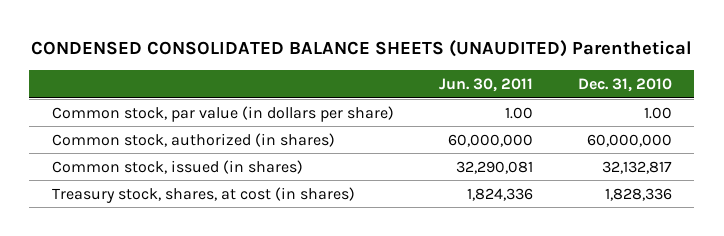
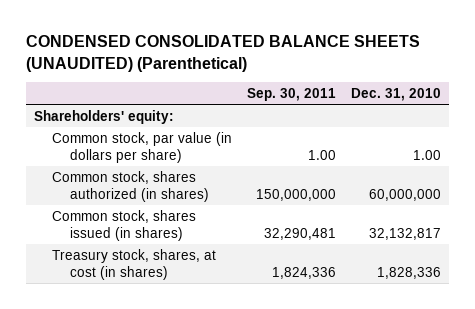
- CONDENSED CONSOLIDATED BALANCE SHEETS (UNAUDITED) Parenthetical
+ CONDENSED CONSOLIDATED BALANCE SHEETS (UNAUDITED) (Parenthetical)
- | Jun. 30, 2011 | Dec. 31, 2010
+ | Sep. 30, 2011 | Dec. 31, 2010
+ Shareholders' equity:
- Common stock, authorized (in shares) | 60,000,000 | 60,000,000
- Common stock, issued (in shares) | 32,290,081 | 32,132,817
+ Common stock, shares authorized (in shares) | 150,000,000 | 60,000,000
+ Common stock, shares issued (in shares) | 32,290,481 | 32,132,817

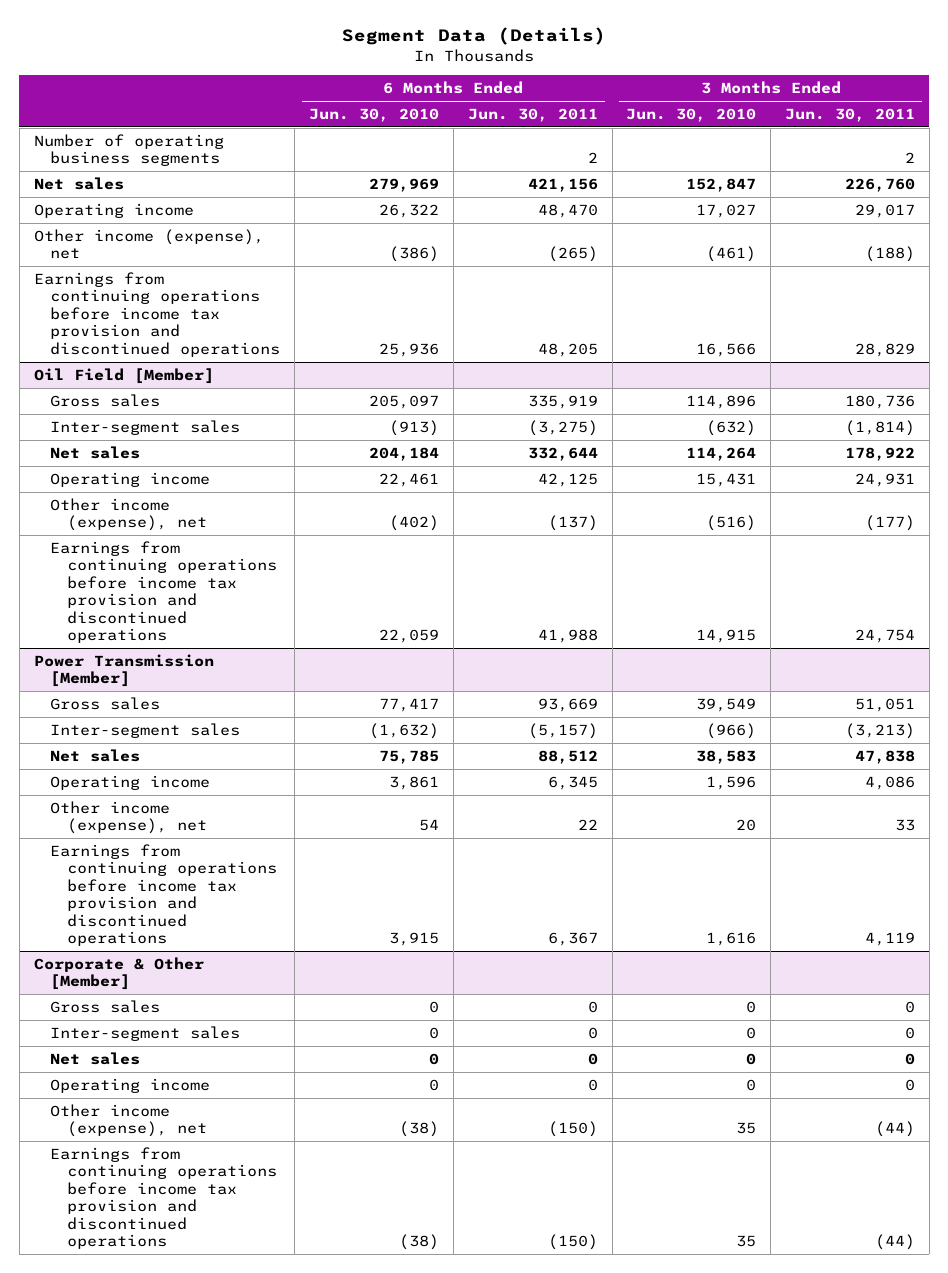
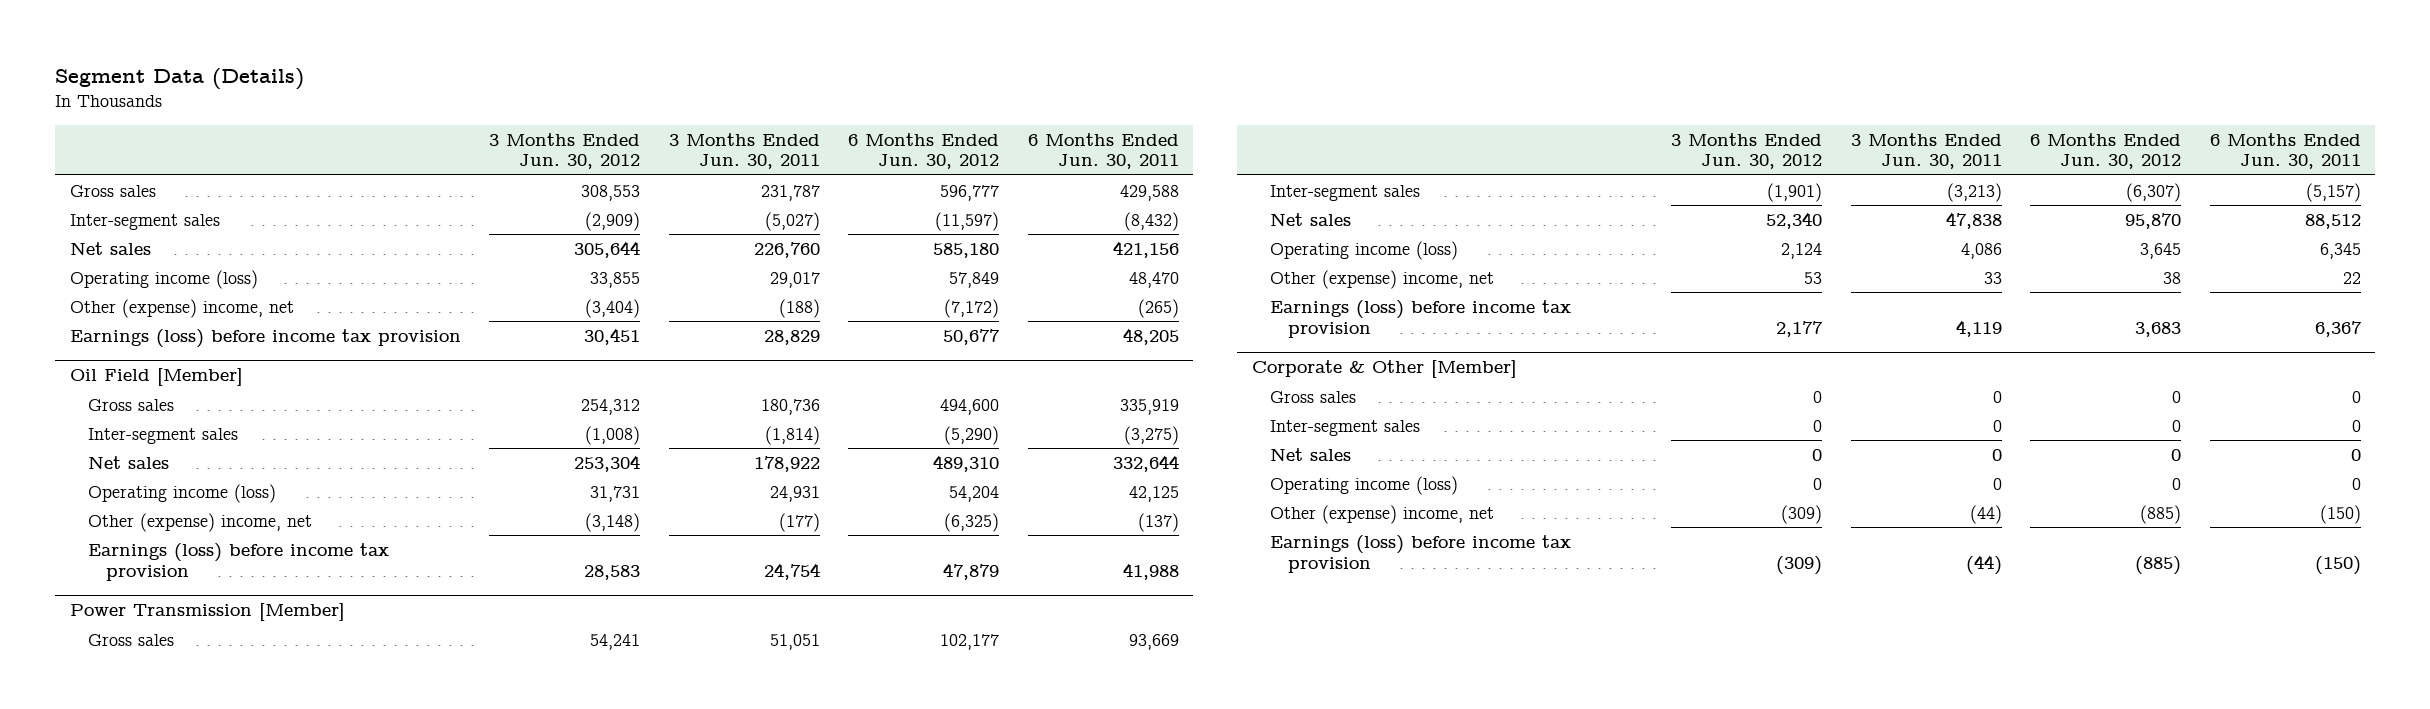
- | 6 Months Ended Jun. 30, 2010 | 6 Months Ended Jun. 30, 2011 | 3 Months Ended Jun. 30, 2010 | 3 Months Ended Jun. 30, 2011
+ | 3 Months Ended Jun. 30, 2012 | 3 Months Ended Jun. 30, 2011 | 6 Months Ended Jun. 30, 2012 | 6 Months Ended Jun. 30, 2011
- Number of operating business segments | | 2 | | 2
+ Gross sales | 308,553 | 231,787 | 596,777 | 429,588
+ Inter-segment sales | (2,909) | (5,027) | (11,597) | (8,432)
- Operating income | 26,322 | 48,470 | 17,027 | 29,017
- Other income (expense), net | (386) | (265) | (461) | (188)
- Earnings from continuing operations before income tax provision and discontinued operations | 25,936 | 48,205 | 16,566 | 28,829
+ Operating income (loss) | 33,855 | 29,017 | 57,849 | 48,470
+ Other (expense) income, net | (3,404) | (188) | (7,172) | (265)
+ Earnings (loss) before income tax provision | 30,451 | 28,829 | 50,677 | 48,205
@ Oil Field [Member]
- Operating income | 22,461 | 42,125 | 15,431 | 24,931
- Other income (expense), net | (402) | (137) | (516) | (177)
- Earnings from continuing operations before income tax provision and discontinued operations | 22,059 | 41,988 | 14,915 | 24,754
+ Operating income (loss) | 31,731 | 24,931 | 54,204 | 42,125
+ Other (expense) income, net | (3,148) | (177) | (6,325) | (137)
+ Earnings (loss) before income tax provision | 28,583 | 24,754 | 47,879 | 41,988
@ Power Transmission [Member]
- Operating income | 3,861 | 6,345 | 1,596 | 4,086
- Other income (expense), net | 54 | 22 | 20 | 33
- Earnings from continuing operations before income tax provision and discontinued operations | 3,915 | 6,367 | 1,616 | 4,119
+ Operating income (loss) | 2,124 | 4,086 | 3,645 | 6,345
+ Other (expense) income, net | 53 | 33 | 38 | 22
+ Earnings (loss) before income tax provision | 2,177 | 4,119 | 3,683 | 6,367
@ Corporate & Other [Member]
- Operating income | 0 | 0 | 0 | 0
- Other income (expense), net | (38) | (150) | 35 | (44)
- Earnings from continuing operations before income tax provision and discontinued operations | (38) | (150) | 35 | (44)
+ Operating income (loss) | 0 | 0 | 0 | 0
+ Other (expense) income, net | (309) | (44) | (885) | (150)
+ Earnings (loss) before income tax provision | (309) | (44) | (885) | (150)

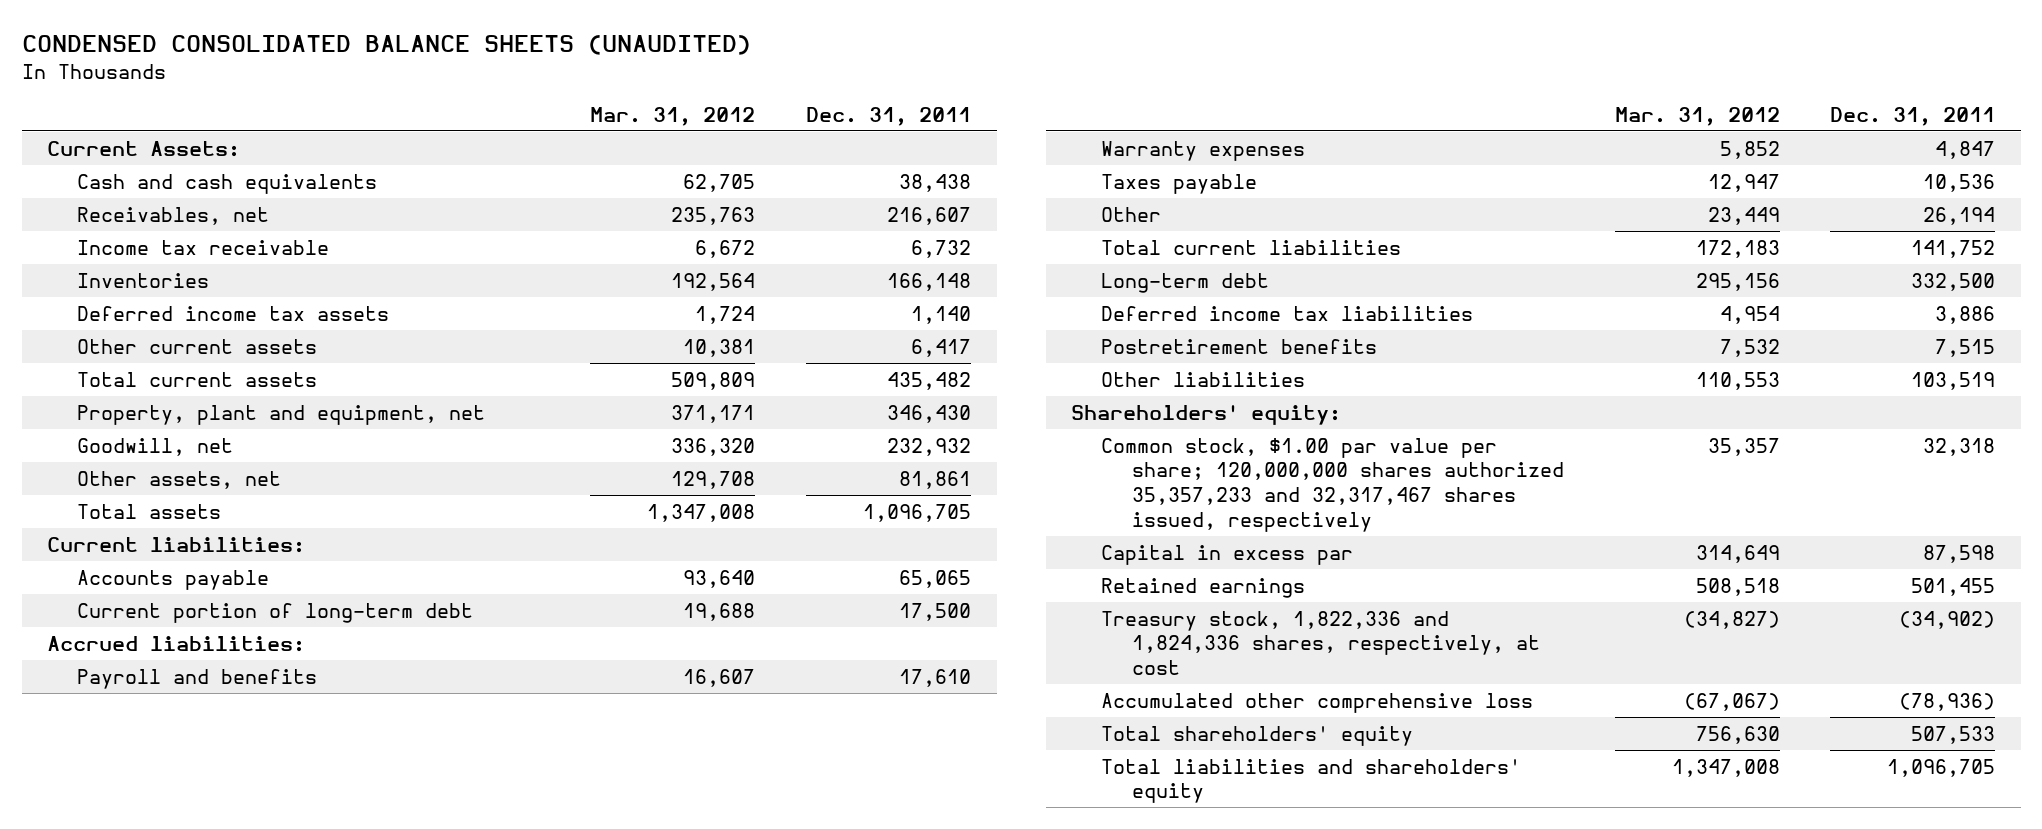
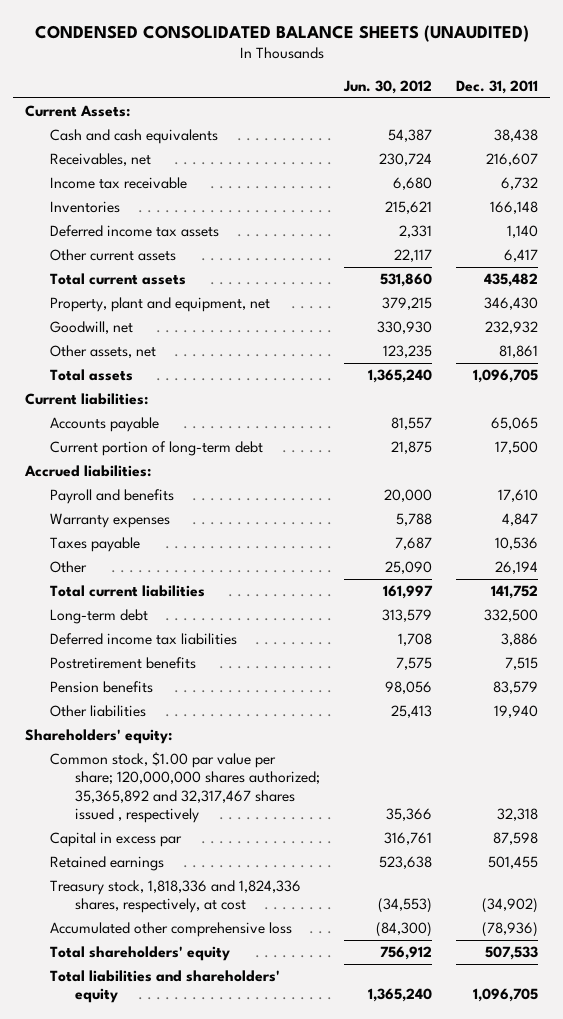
- | Mar. 31, 2012 | Dec. 31, 2011
+ | Jun. 30, 2012 | Dec. 31, 2011
- Other liabilities | 110,553 | 103,519
+ Pension benefits | 98,056 | 83,579
+ Other liabilities | 25,413 | 19,940
- Common stock, $1.00 par value per share; 120,000,000 shares authorized 35,357,233 and 32,317,467 shares issued, respectively | 35,357 | 32,318
+ Common stock, $1.00 par value per share; 120,000,000 shares authorized; 35,365,892 and 32,317,467 shares issued , respectively | 35,366 | 32,318
- Treasury stock, 1,822,336 and 1,824,336 shares, respectively, at cost | (34,827) | (34,902)
+ Treasury stock, 1,818,336 and 1,824,336 shares, respectively, at cost | (34,553) | (34,902)

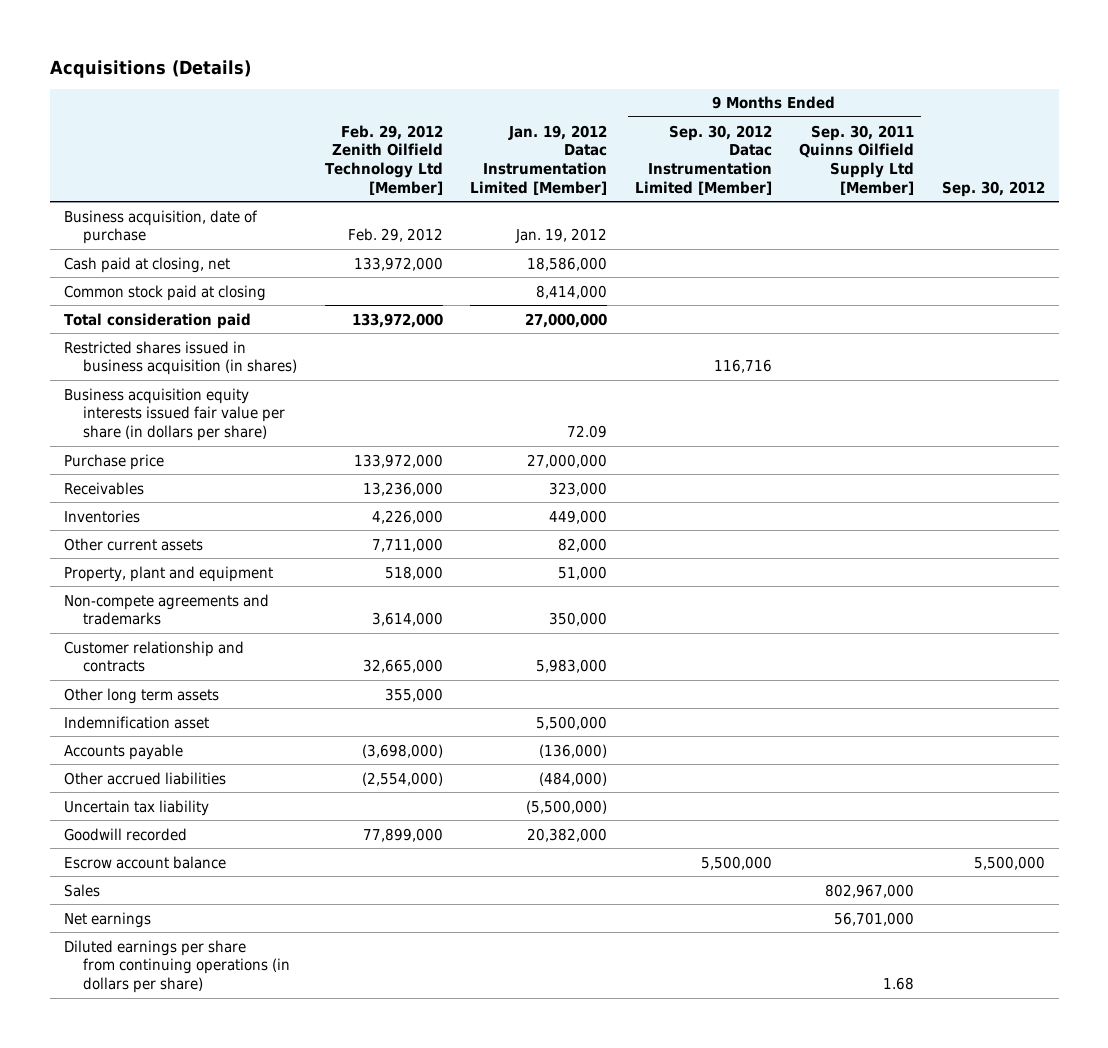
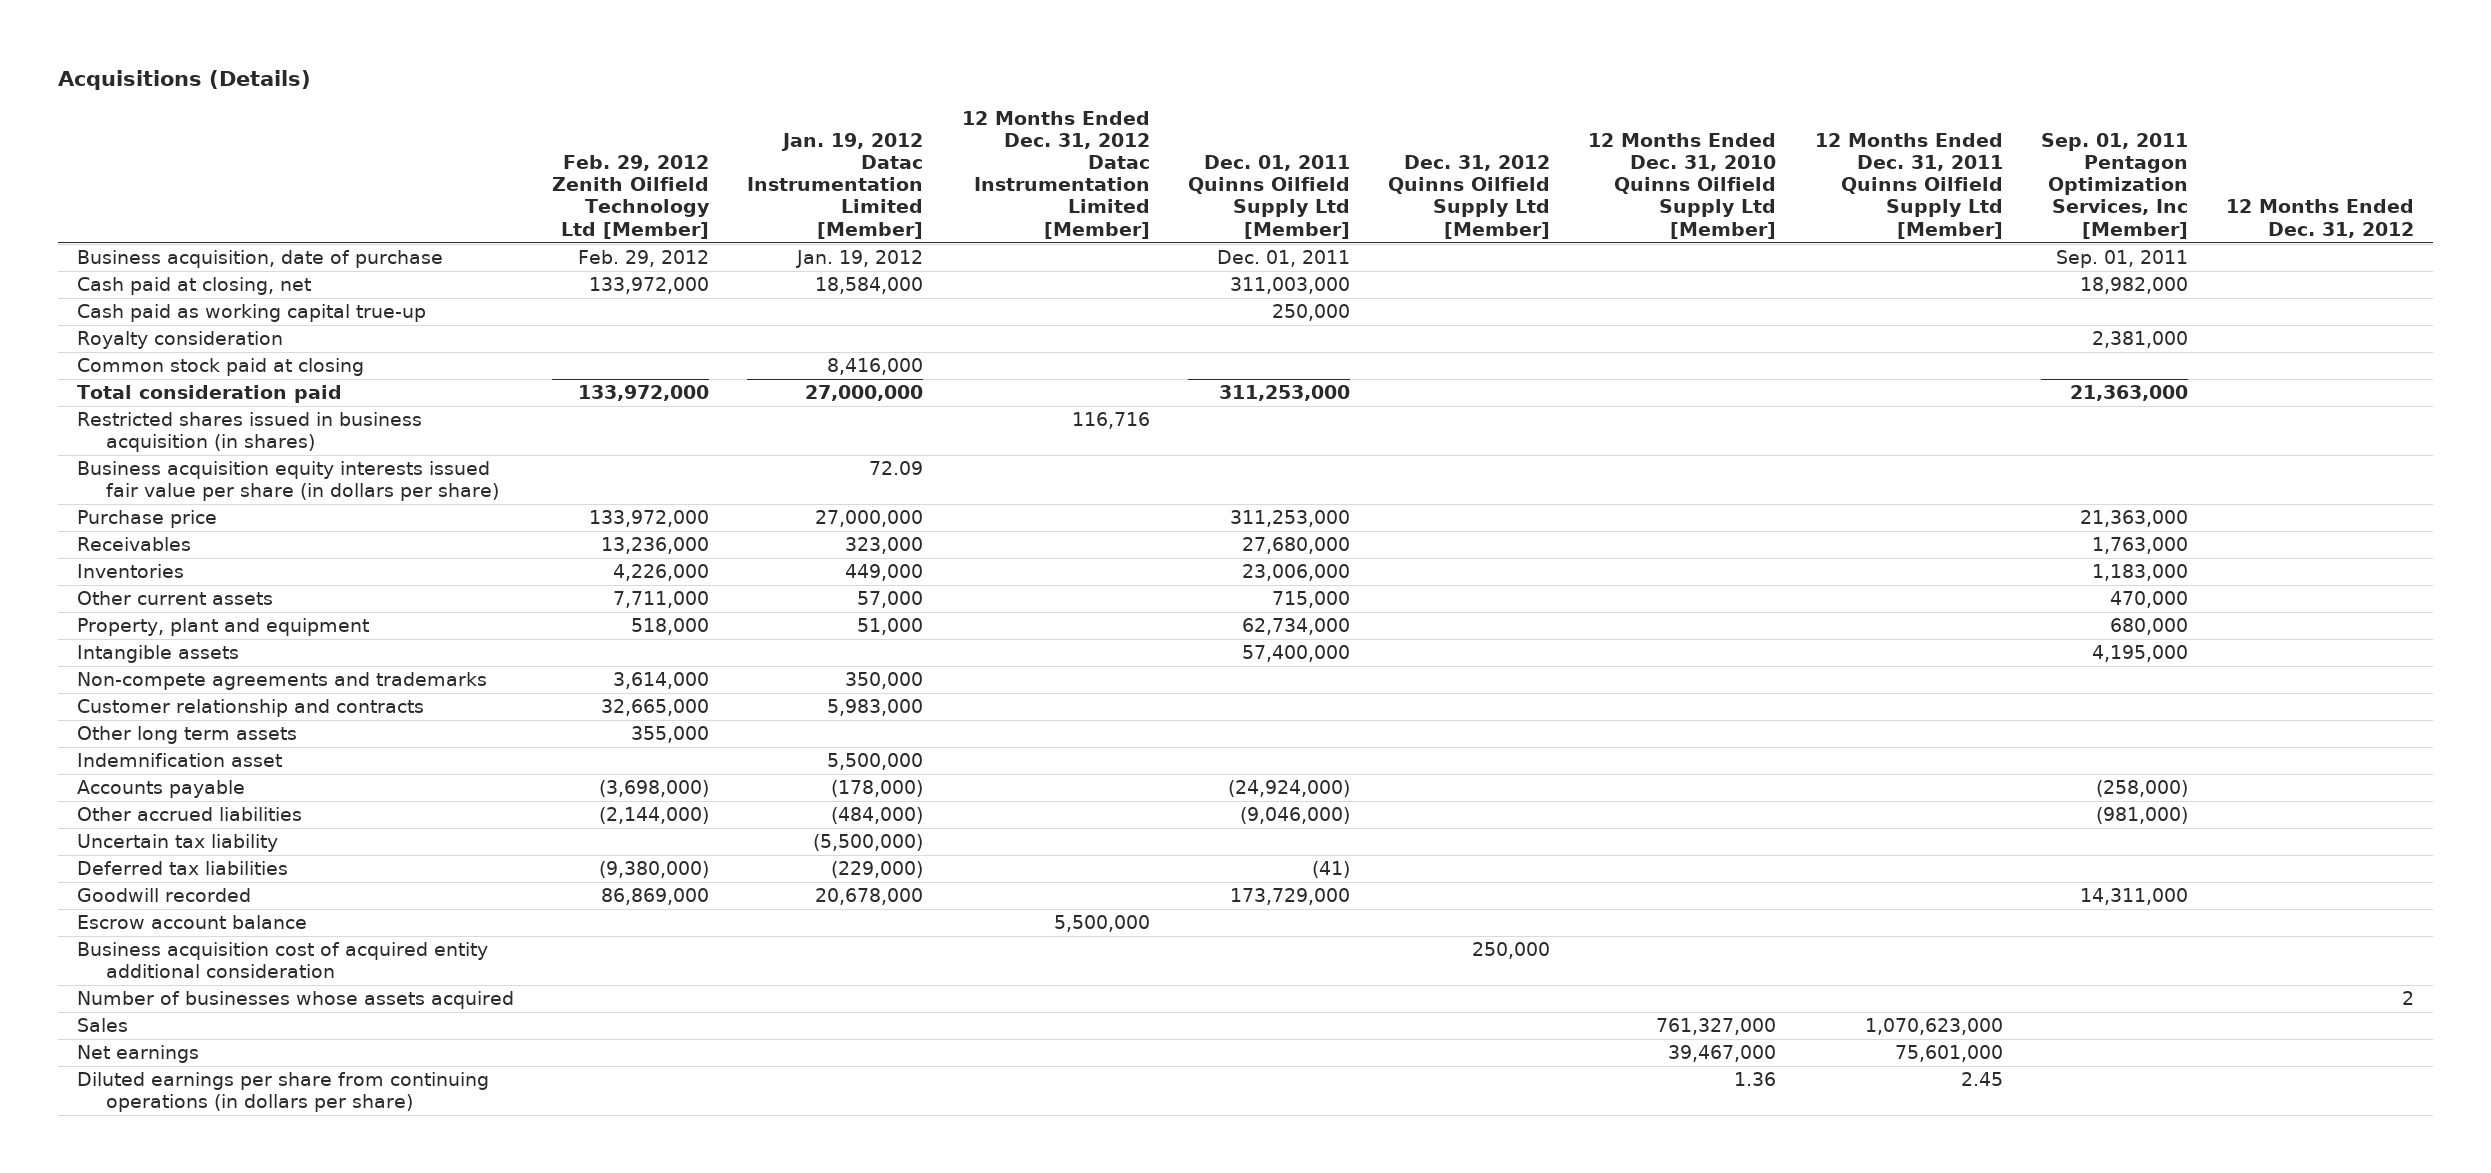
- | Feb. 29, 2012 Zenith Oilfield Technology Ltd [Member] | Jan. 19, 2012 Datac Instrumentation Limited [Member] | 9 Months Ended Sep. 30, 2012 Datac Instrumentation Limited [Member] | 9 Months Ended Sep. 30, 2011 Quinns Oilfield Supply Ltd [Member] | Sep. 30, 2012
+ | Feb. 29, 2012 Zenith Oilfield Technology Ltd [Member] | Jan. 19, 2012 Datac Instrumentation Limited [Member] | 12 Months Ended Dec. 31, 2012 Datac Instrumentation Limited [Member] | Dec. 01, 2011 Quinns Oilfield Supply Ltd [Member] | Dec. 31, 2012 Quinns Oilfield Supply Ltd [Member] | 12 Months Ended Dec. 31, 2010 Quinns Oilfield Supply Ltd [Member] | 12 Months Ended Dec. 31, 2011 Quinns Oilfield Supply Ltd [Member] | Sep. 01, 2011 Pentagon Optimization Services, Inc [Member] | 12 Months Ended Dec. 31, 2012
- Cash paid at closing, net | 133,972,000 | 18,586,000 | | |
- Common stock paid at closing | | 8,414,000 | | |
+ Cash paid at closing, net | 133,972,000 | 18,584,000 | | 311,003,000 | | | | 18,982,000 |
+ Cash paid as working capital true-up | | | | 250,000 | | | | |
+ Royalty consideration | | | | | | | | 2,381,000 |
+ Common stock paid at closing | | 8,416,000 | | | | | | |
- Other current assets | 7,711,000 | 82,000 | | |
+ Other current assets | 7,711,000 | 57,000 | | 715,000 | | | | 470,000 |
+ Intangible assets | | | | 57,400,000 | | | | 4,195,000 |
- Accounts payable | (3,698,000) | (136,000) | | |
- Other accrued liabilities | (2,554,000) | (484,000) | | |
+ Accounts payable | (3,698,000) | (178,000) | | (24,924,000) | | | | (258,000) |
+ Other accrued liabilities | (2,144,000) | (484,000) | | (9,046,000) | | | | (981,000) |
- Goodwill recorded | 77,899,000 | 20,382,000 | | |
+ Deferred tax liabilities | (9,380,000) | (229,000) | | (41) | | | | |
+ Goodwill recorded | 86,869,000 | 20,678,000 | | 173,729,000 | | | | 14,311,000 |
+ Business acquisition cost of acquired entity additional consideration | | | | | 250,000 | | | |
+ Number of businesses whose assets acquired | | | | | | | | | 2

